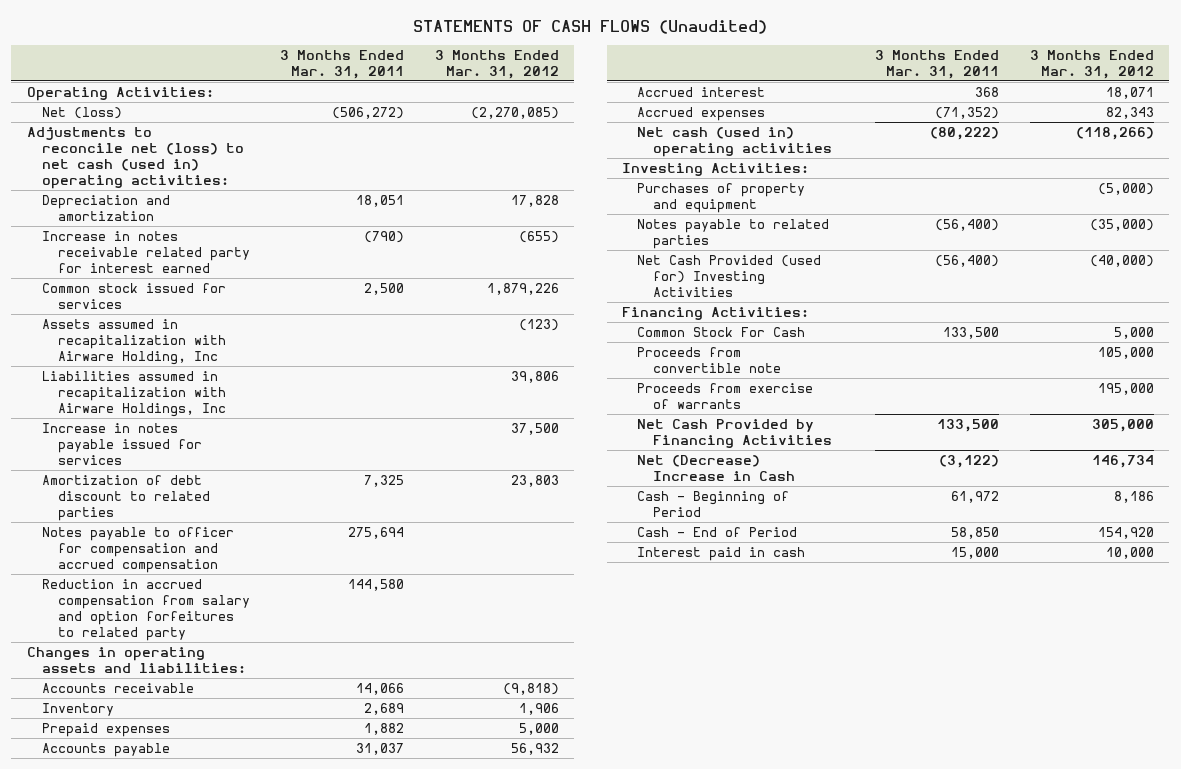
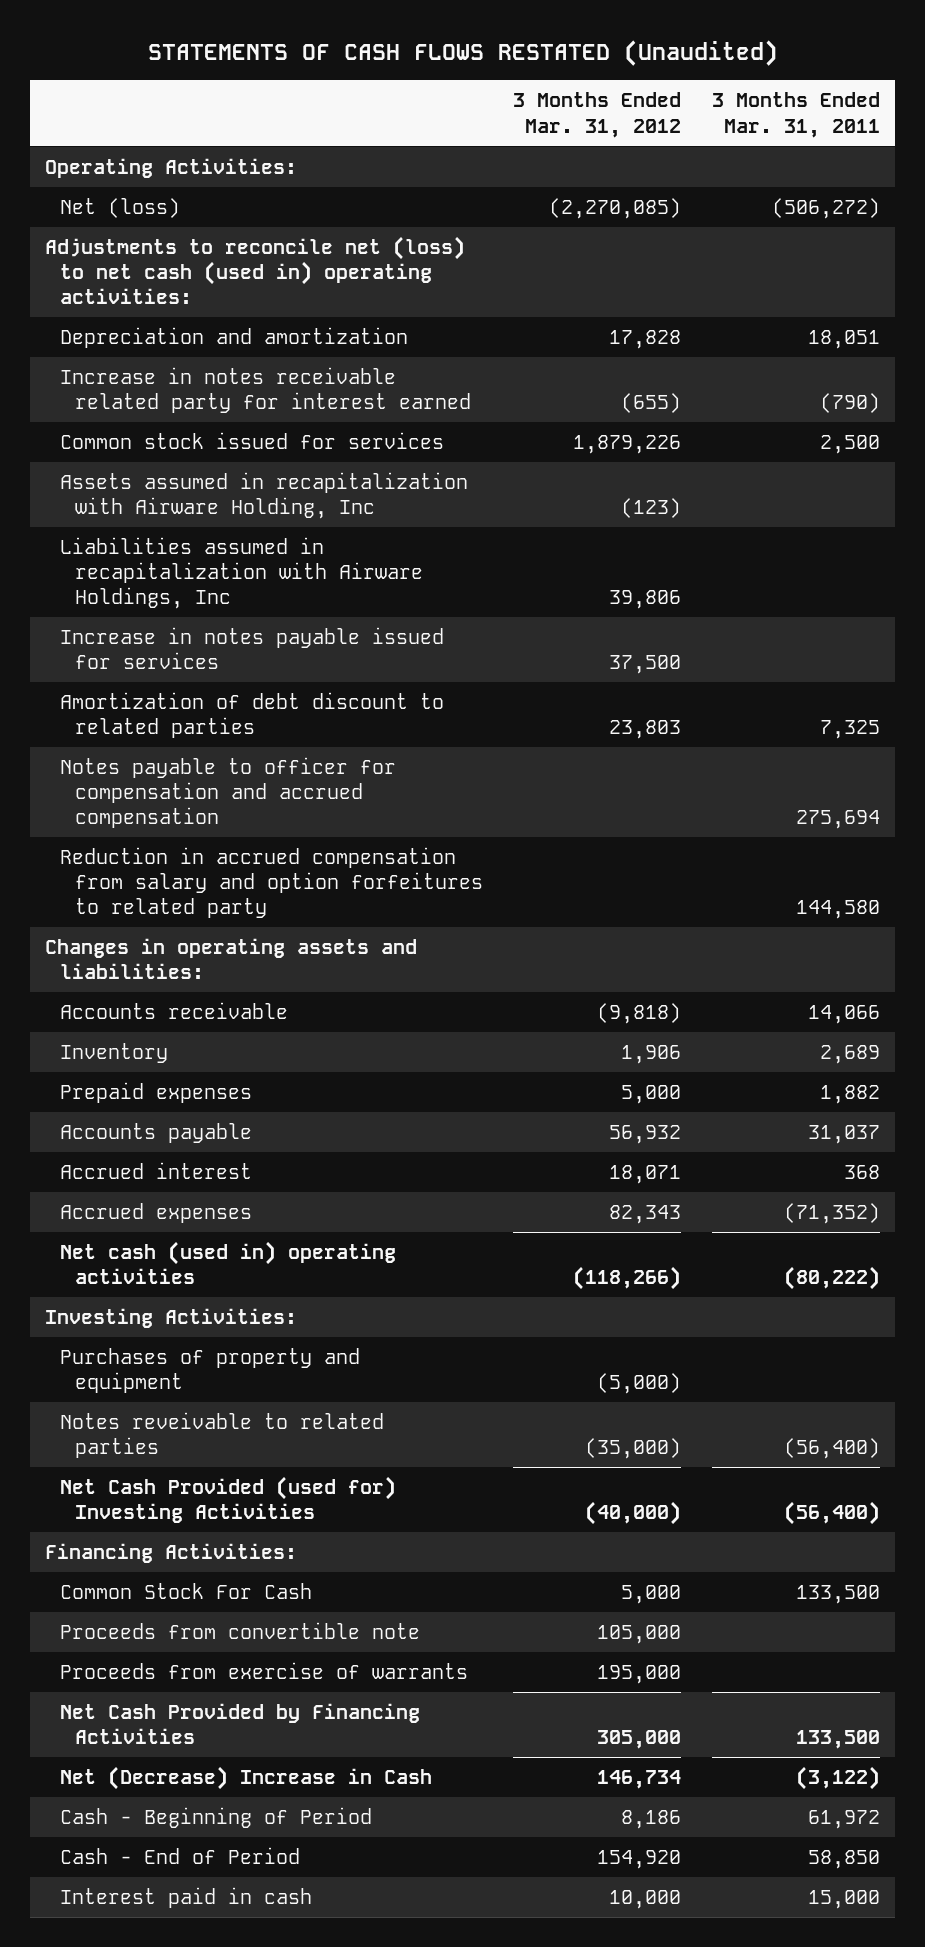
- STATEMENTS OF CASH FLOWS (Unaudited)
+ STATEMENTS OF CASH FLOWS RESTATED (Unaudited)
- | 3 Months Ended Mar. 31, 2011 | 3 Months Ended Mar. 31, 2012
+ | 3 Months Ended Mar. 31, 2012 | 3 Months Ended Mar. 31, 2011
- Notes payable to related parties | (56,400) | (35,000)
+ Notes reveivable to related parties | (35,000) | (56,400)

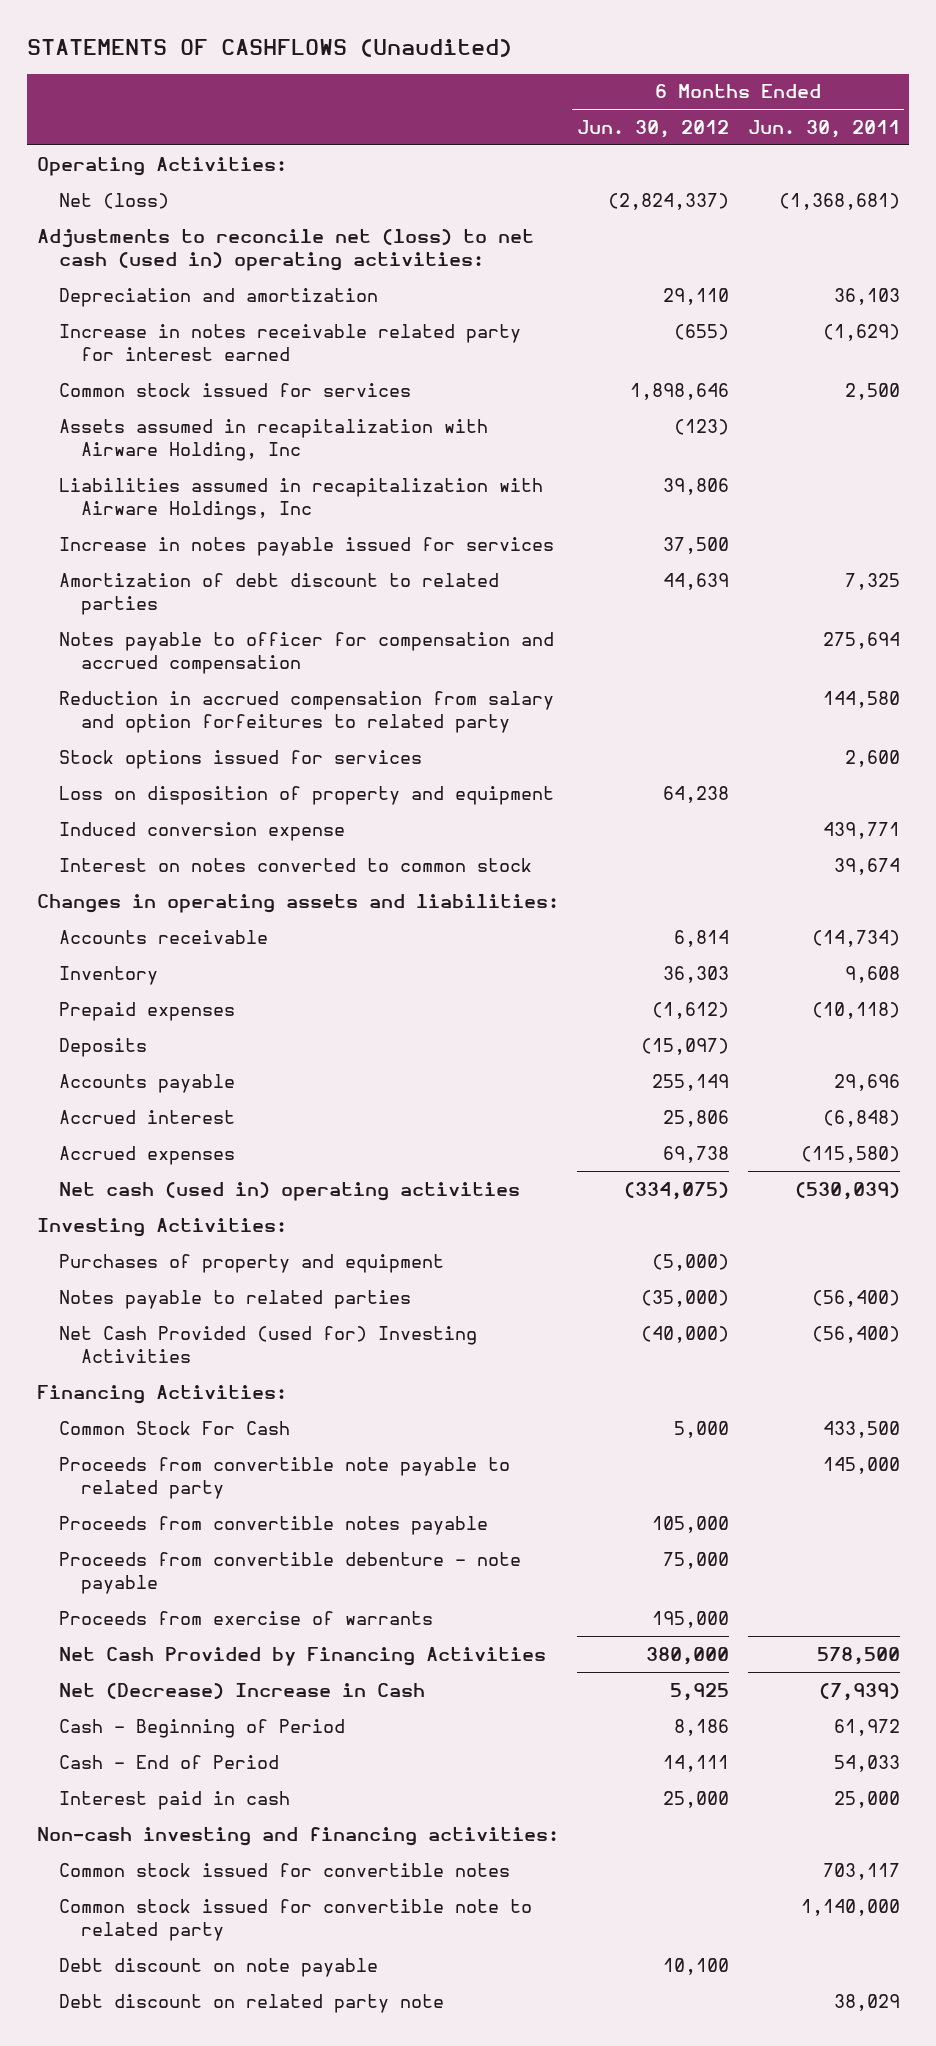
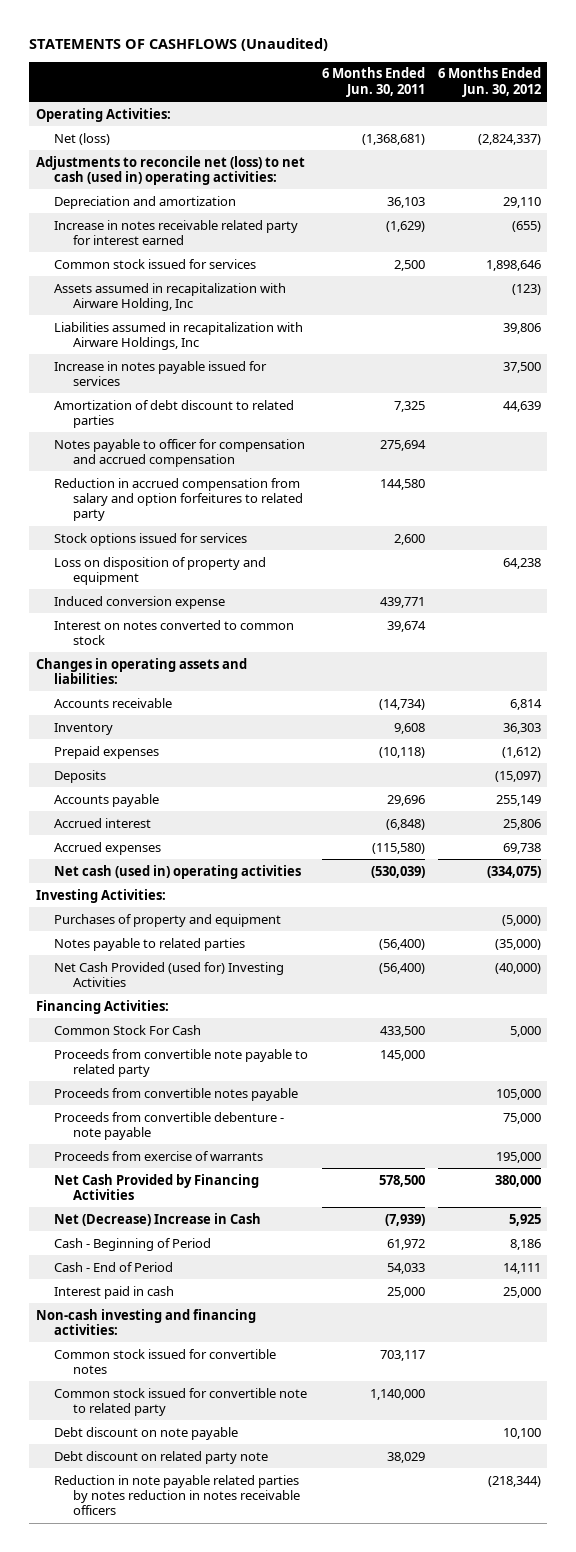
- | 6 Months Ended Jun. 30, 2012 | 6 Months Ended Jun. 30, 2011
+ | 6 Months Ended Jun. 30, 2011 | 6 Months Ended Jun. 30, 2012
+ Reduction in note payable related parties by notes reduction in notes receivable officers | | (218,344)

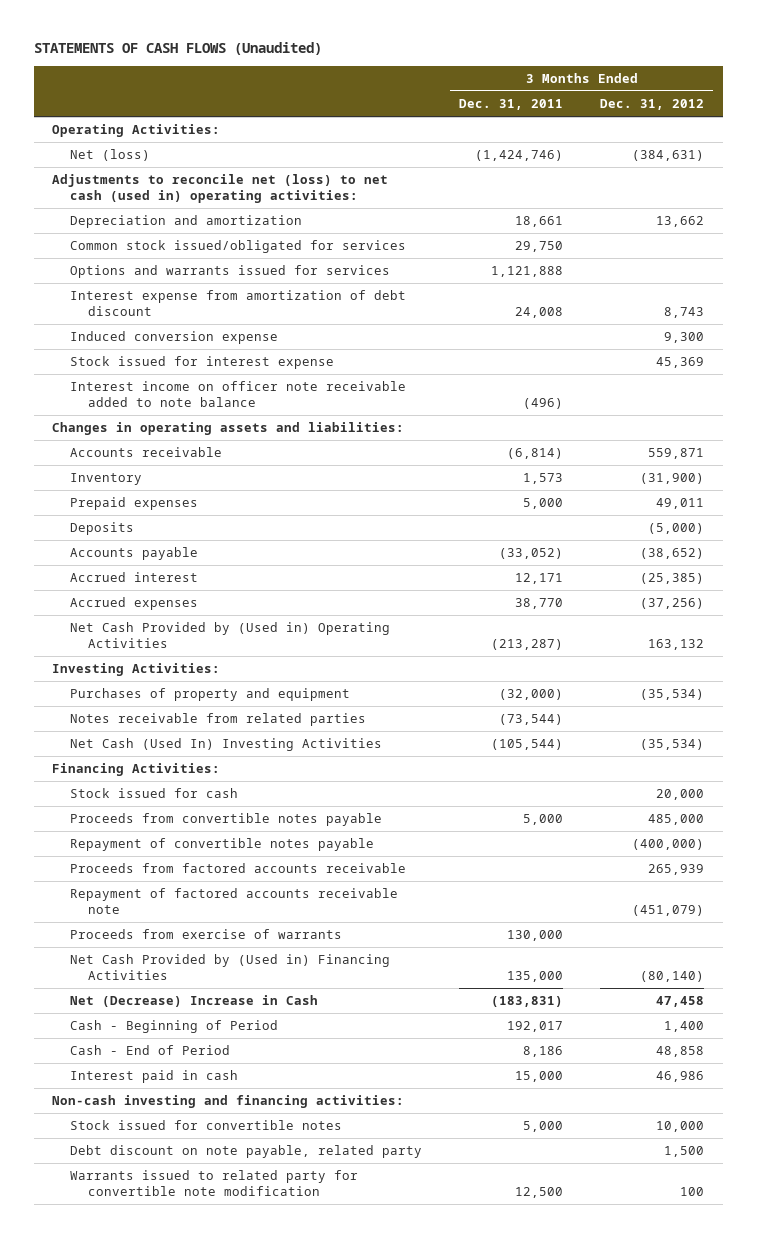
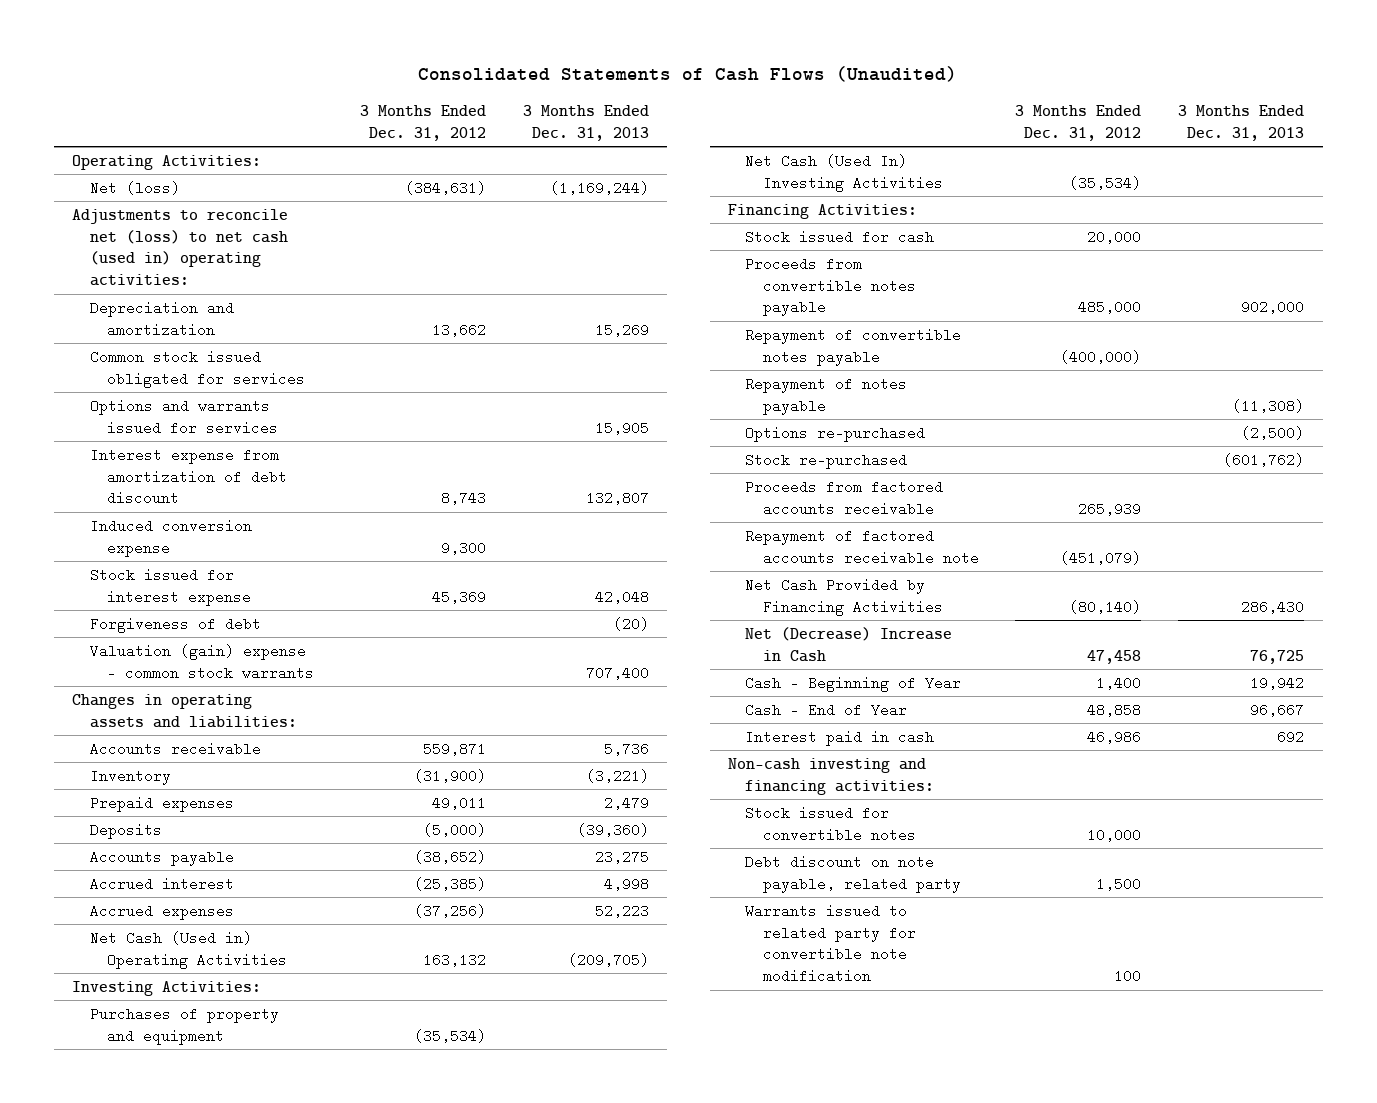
- STATEMENTS OF CASH FLOWS (Unaudited)
+ Consolidated Statements of Cash Flows (Unaudited)
- | 3 Months Ended Dec. 31, 2011 | 3 Months Ended Dec. 31, 2012
+ | 3 Months Ended Dec. 31, 2012 | 3 Months Ended Dec. 31, 2013
- Common stock issued/obligated for services | 29,750 |
+ Common stock issued obligated for services
- Interest income on officer note receivable added to note balance | (496) |
+ Forgiveness of debt | | (20)
+ Valuation (gain) expense - common stock warrants | | 707,400
- Net Cash Provided by (Used in) Operating Activities | (213,287) | 163,132
+ Net Cash (Used in) Operating Activities | 163,132 | (209,705)
- Notes receivable from related parties | (73,544) |
+ Repayment of notes payable | | (11,308)
+ Options re-purchased | | (2,500)
+ Stock re-purchased | | (601,762)
- Proceeds from exercise of warrants | 130,000 |
- Net Cash Provided by (Used in) Financing Activities | 135,000 | (80,140)
+ Net Cash Provided by Financing Activities | (80,140) | 286,430
- Cash - Beginning of Period | 192,017 | 1,400
- Cash - End of Period | 8,186 | 48,858
+ Cash - Beginning of Year | 1,400 | 19,942
+ Cash - End of Year | 48,858 | 96,667

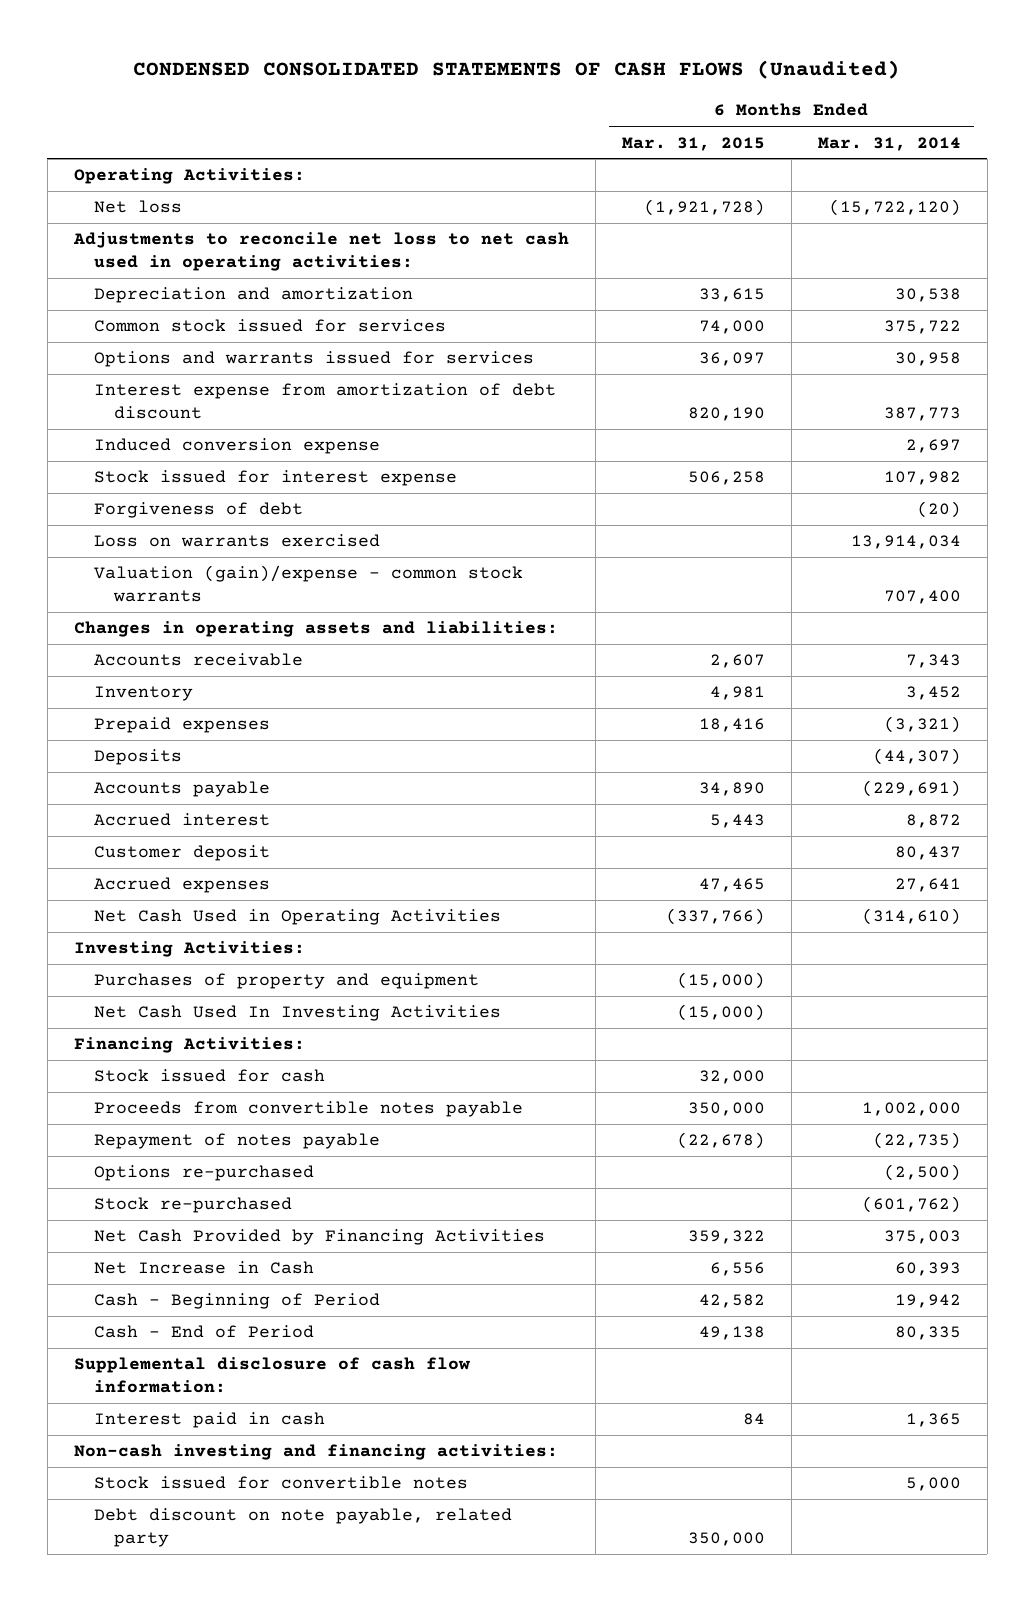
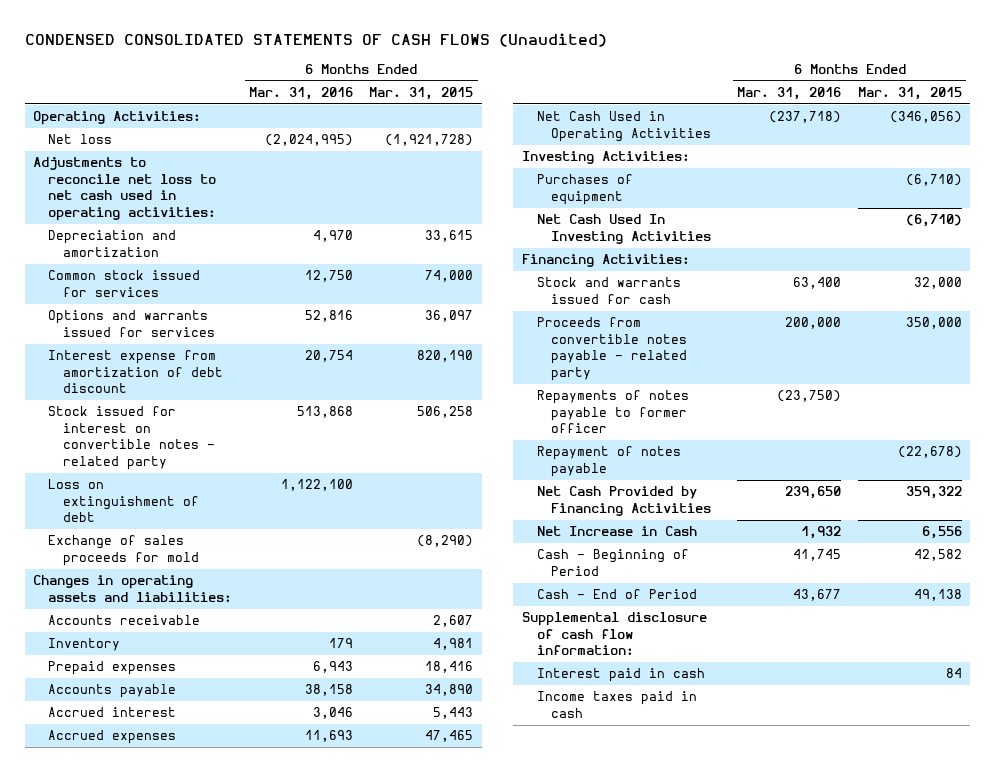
- | 6 Months Ended Mar. 31, 2015 | 6 Months Ended Mar. 31, 2014
+ | 6 Months Ended Mar. 31, 2016 | 6 Months Ended Mar. 31, 2015
- Induced conversion expense | | 2,697
- Stock issued for interest expense | 506,258 | 107,982
- Forgiveness of debt | | (20)
- Loss on warrants exercised | | 13,914,034
- Valuation (gain)/expense - common stock warrants | | 707,400
+ Stock issued for interest on convertible notes - related party | 513,868 | 506,258
+ Loss on extinguishment of debt | 1,122,100 |
+ Exchange of sales proceeds for mold | | (8,290)
- Deposits | | (44,307)
- Customer deposit | | 80,437
- Net Cash Used in Operating Activities | (337,766) | (314,610)
+ Net Cash Used in Operating Activities | (237,718) | (346,056)
- Purchases of property and equipment | (15,000) |
- Net Cash Used In Investing Activities | (15,000) |
+ Purchases of equipment | | (6,710)
+ Net Cash Used In Investing Activities | | (6,710)
- Stock issued for cash | 32,000 |
- Proceeds from convertible notes payable | 350,000 | 1,002,000
+ Stock and warrants issued for cash | 63,400 | 32,000
+ Proceeds from convertible notes payable - related party | 200,000 | 350,000
+ Repayments of notes payable to former officer | (23,750) |
- Options re-purchased | | (2,500)
- Stock re-purchased | | (601,762)
- Non-cash investing and financing activities:
- Stock issued for convertible notes | | 5,000
- Debt discount on note payable, related party | 350,000 |
+ Income taxes paid in cash

